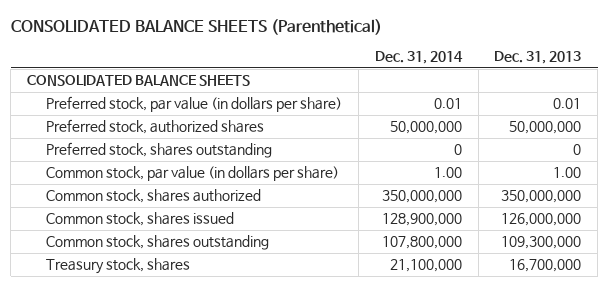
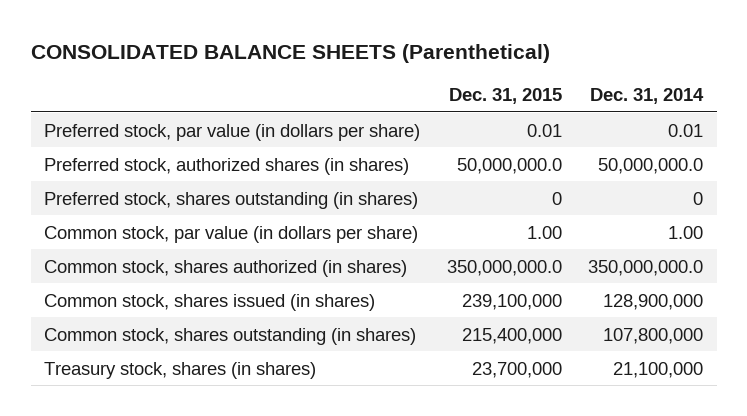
- | Dec. 31, 2014 | Dec. 31, 2013
+ | Dec. 31, 2015 | Dec. 31, 2014
- CONSOLIDATED BALANCE SHEETS
- Preferred stock, authorized shares | 50,000,000 | 50,000,000
- Preferred stock, shares outstanding | 0 | 0
+ Preferred stock, authorized shares (in shares) | 50,000,000.0 | 50,000,000.0
+ Preferred stock, shares outstanding (in shares) | 0 | 0
- Common stock, shares authorized | 350,000,000 | 350,000,000
- Common stock, shares issued | 128,900,000 | 126,000,000
- Common stock, shares outstanding | 107,800,000 | 109,300,000
- Treasury stock, shares | 21,100,000 | 16,700,000
+ Common stock, shares authorized (in shares) | 350,000,000.0 | 350,000,000.0
+ Common stock, shares issued (in shares) | 239,100,000 | 128,900,000
+ Common stock, shares outstanding (in shares) | 215,400,000 | 107,800,000
+ Treasury stock, shares (in shares) | 23,700,000 | 21,100,000

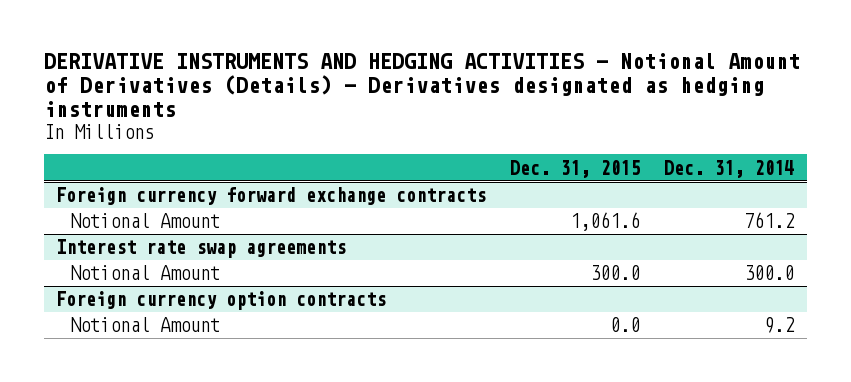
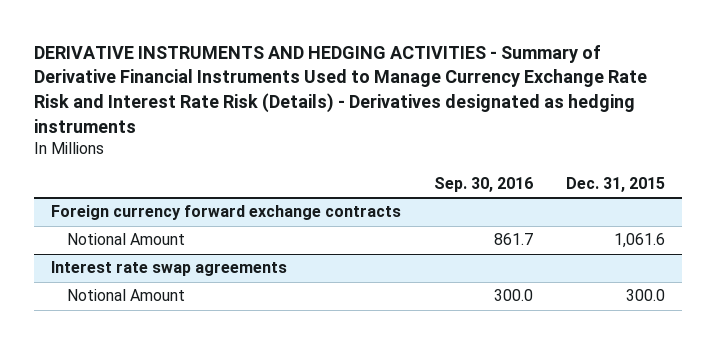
- DERIVATIVE INSTRUMENTS AND HEDGING ACTIVITIES - Notional Amount of Derivatives (Details) - Derivatives designated as hedging instruments
+ DERIVATIVE INSTRUMENTS AND HEDGING ACTIVITIES - Summary of Derivative Financial Instruments Used to Manage Currency Exchange Rate Risk and Interest Rate Risk (Details) - Derivatives designated as hedging instruments
- | Dec. 31, 2015 | Dec. 31, 2014
+ | Sep. 30, 2016 | Dec. 31, 2015
- Foreign currency option contracts
- Notional Amount | 0.0 | 9.2

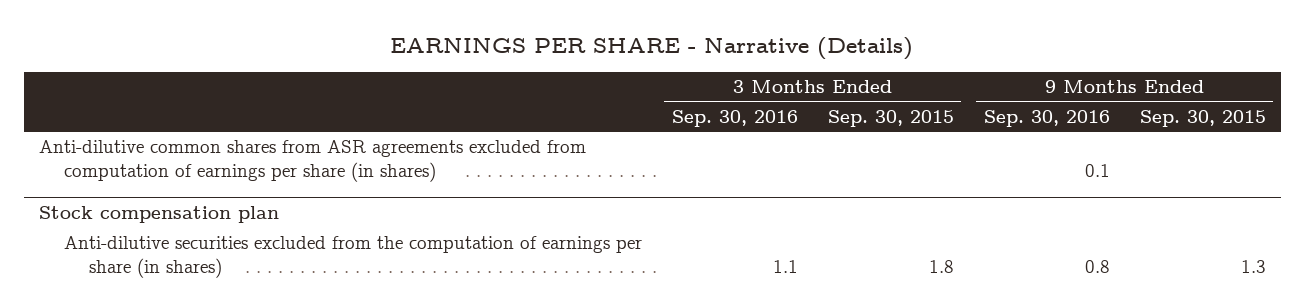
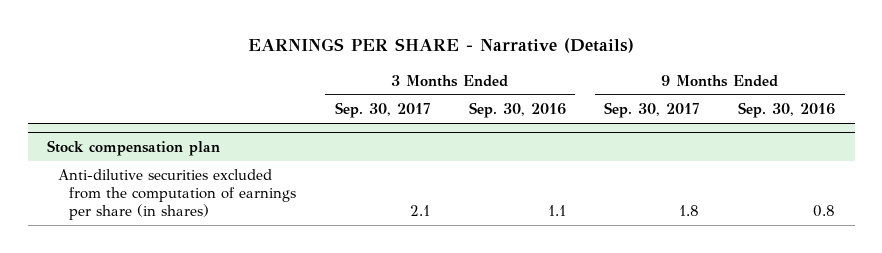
- | 3 Months Ended Sep. 30, 2016 | 3 Months Ended Sep. 30, 2015 | 9 Months Ended Sep. 30, 2016 | 9 Months Ended Sep. 30, 2015
+ | 3 Months Ended Sep. 30, 2017 | 3 Months Ended Sep. 30, 2016 | 9 Months Ended Sep. 30, 2017 | 9 Months Ended Sep. 30, 2016
- Anti-dilutive common shares from ASR agreements excluded from computation of earnings per share (in shares) | | | 0.1 |

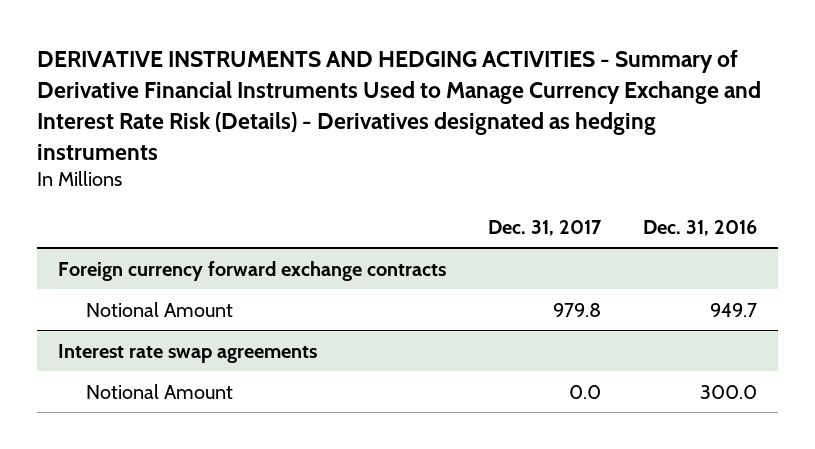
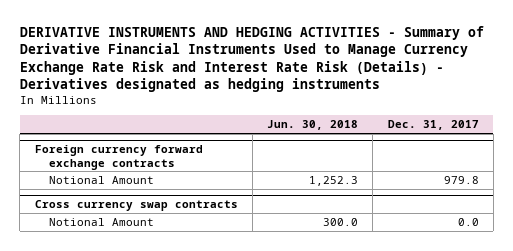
- DERIVATIVE INSTRUMENTS AND HEDGING ACTIVITIES - Summary of Derivative Financial Instruments Used to Manage Currency Exchange and Interest Rate Risk (Details) - Derivatives designated as hedging instruments
+ DERIVATIVE INSTRUMENTS AND HEDGING ACTIVITIES - Summary of Derivative Financial Instruments Used to Manage Currency Exchange Rate Risk and Interest Rate Risk (Details) - Derivatives designated as hedging instruments
- | Dec. 31, 2017 | Dec. 31, 2016
+ | Jun. 30, 2018 | Dec. 31, 2017
- Interest rate swap agreements
+ Cross currency swap contracts

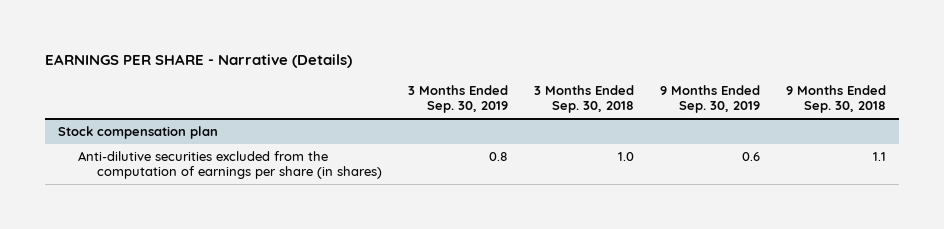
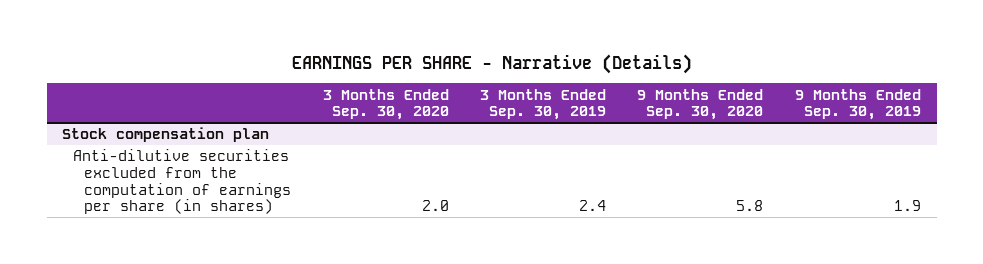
- | 3 Months Ended Sep. 30, 2019 | 3 Months Ended Sep. 30, 2018 | 9 Months Ended Sep. 30, 2019 | 9 Months Ended Sep. 30, 2018
+ | 3 Months Ended Sep. 30, 2020 | 3 Months Ended Sep. 30, 2019 | 9 Months Ended Sep. 30, 2020 | 9 Months Ended Sep. 30, 2019
@ Stock compensation plan
- Anti-dilutive securities excluded from the computation of earnings per share (in shares) | 0.8 | 1.0 | 0.6 | 1.1
+ Anti-dilutive securities excluded from the computation of earnings per share (in shares) | 2.0 | 2.4 | 5.8 | 1.9

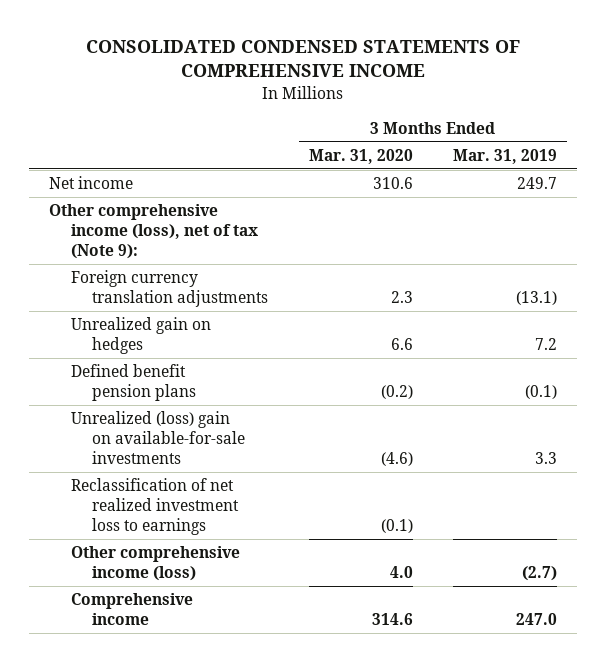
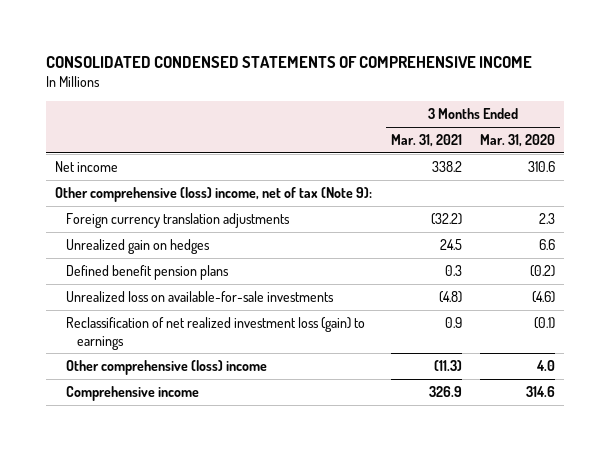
- | 3 Months Ended Mar. 31, 2020 | 3 Months Ended Mar. 31, 2019
+ | 3 Months Ended Mar. 31, 2021 | 3 Months Ended Mar. 31, 2020
- Other comprehensive income (loss), net of tax (Note 9):
+ Other comprehensive (loss) income, net of tax (Note 9):
- Unrealized (loss) gain on available-for-sale investments | (4.6) | 3.3
- Reclassification of net realized investment loss to earnings | (0.1) |
- Other comprehensive income (loss) | 4.0 | (2.7)
+ Unrealized loss on available-for-sale investments | (4.8) | (4.6)
+ Reclassification of net realized investment loss (gain) to earnings | 0.9 | (0.1)
+ Other comprehensive (loss) income | (11.3) | 4.0

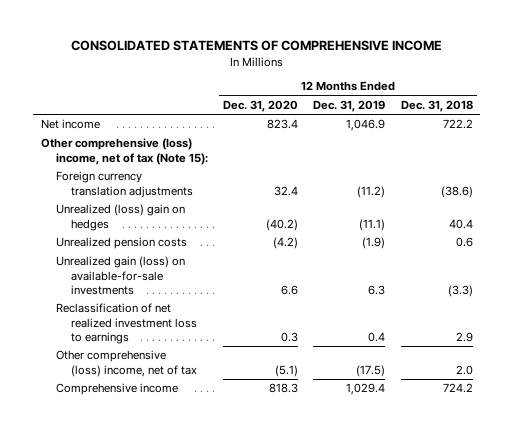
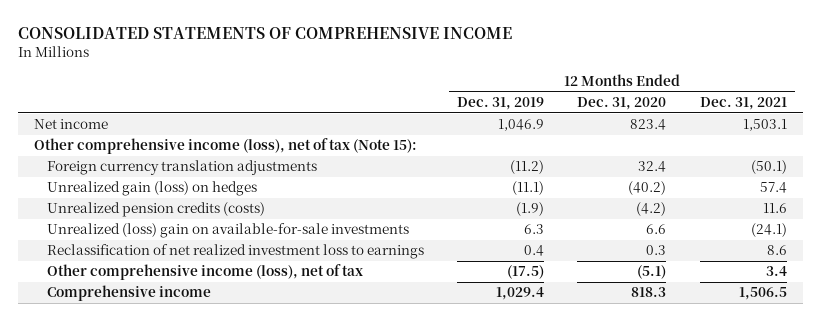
- | 12 Months Ended Dec. 31, 2020 | 12 Months Ended Dec. 31, 2019 | 12 Months Ended Dec. 31, 2018
+ | 12 Months Ended Dec. 31, 2019 | 12 Months Ended Dec. 31, 2020 | 12 Months Ended Dec. 31, 2021
- Other comprehensive (loss) income, net of tax (Note 15):
+ Other comprehensive income (loss), net of tax (Note 15):
- Unrealized (loss) gain on hedges | (40.2) | (11.1) | 40.4
- Unrealized pension costs | (4.2) | (1.9) | 0.6
- Unrealized gain (loss) on available-for-sale investments | 6.6 | 6.3 | (3.3)
+ Unrealized gain (loss) on hedges | (11.1) | (40.2) | 57.4
+ Unrealized pension credits (costs) | (1.9) | (4.2) | 11.6
+ Unrealized (loss) gain on available-for-sale investments | 6.3 | 6.6 | (24.1)
- Other comprehensive (loss) income, net of tax | (5.1) | (17.5) | 2.0
+ Other comprehensive income (loss), net of tax | (17.5) | (5.1) | 3.4

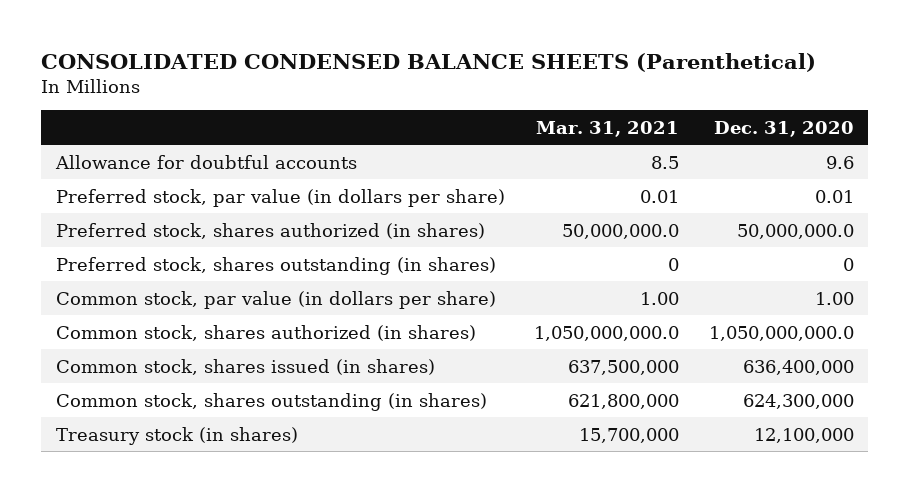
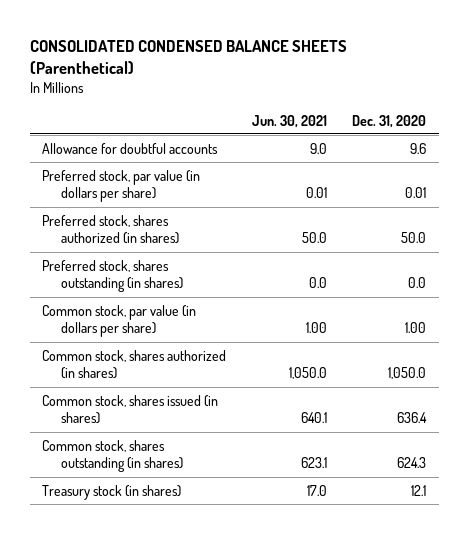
- | Mar. 31, 2021 | Dec. 31, 2020
+ | Jun. 30, 2021 | Dec. 31, 2020
- Preferred stock, shares authorized (in shares) | 50,000,000.0 | 50,000,000.0
- Preferred stock, shares outstanding (in shares) | 0 | 0
+ Preferred stock, shares authorized (in shares) | 50.0 | 50.0
+ Preferred stock, shares outstanding (in shares) | 0.0 | 0.0
- Common stock, shares authorized (in shares) | 1,050,000,000.0 | 1,050,000,000.0
- Common stock, shares issued (in shares) | 637,500,000 | 636,400,000
- Common stock, shares outstanding (in shares) | 621,800,000 | 624,300,000
- Treasury stock (in shares) | 15,700,000 | 12,100,000
+ Common stock, shares authorized (in shares) | 1,050.0 | 1,050.0
+ Common stock, shares issued (in shares) | 640.1 | 636.4
+ Common stock, shares outstanding (in shares) | 623.1 | 624.3
+ Treasury stock (in shares) | 17.0 | 12.1

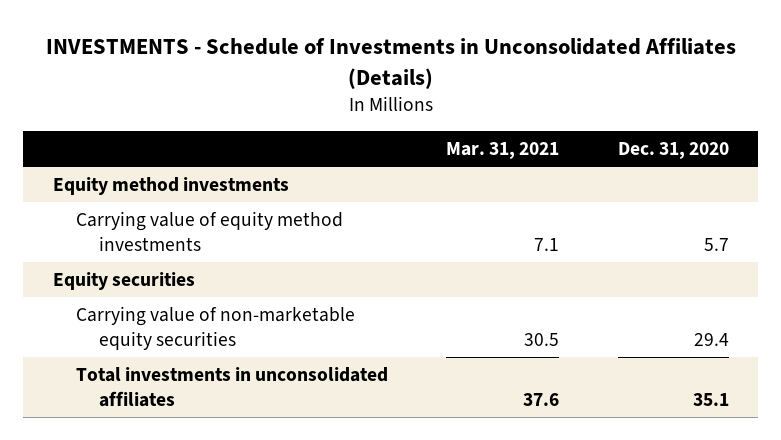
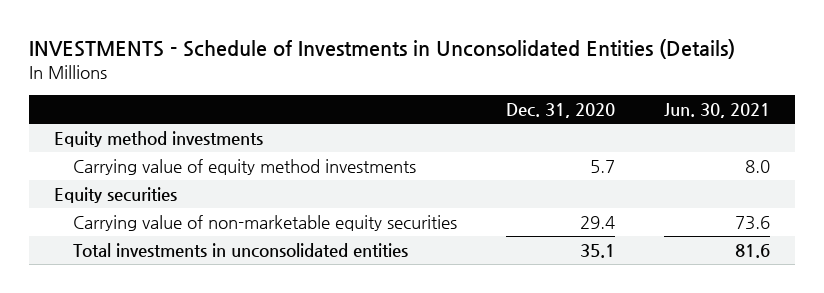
- INVESTMENTS - Schedule of Investments in Unconsolidated Affiliates (Details)
+ INVESTMENTS - Schedule of Investments in Unconsolidated Entities (Details)
- | Mar. 31, 2021 | Dec. 31, 2020
+ | Dec. 31, 2020 | Jun. 30, 2021
- Total investments in unconsolidated affiliates | 37.6 | 35.1
+ Total investments in unconsolidated entities | 35.1 | 81.6

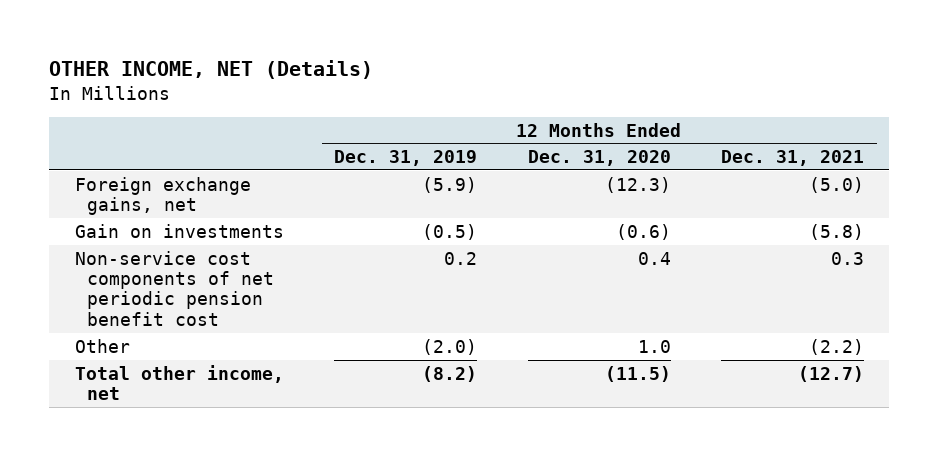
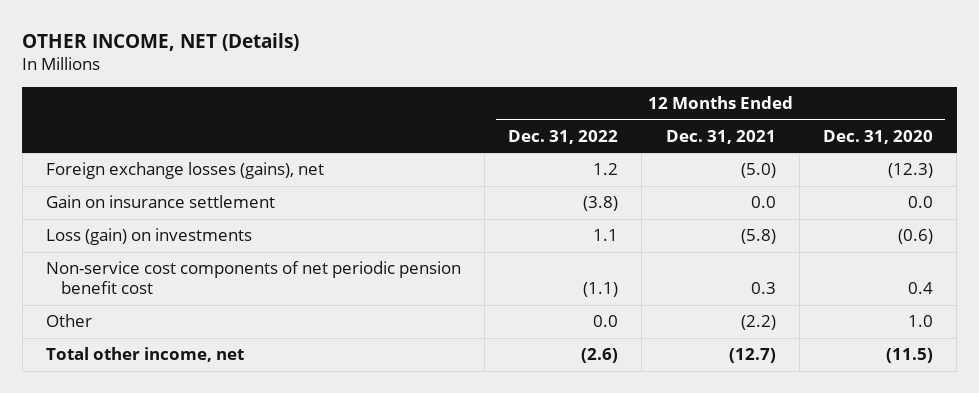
- | 12 Months Ended Dec. 31, 2019 | 12 Months Ended Dec. 31, 2020 | 12 Months Ended Dec. 31, 2021
+ | 12 Months Ended Dec. 31, 2022 | 12 Months Ended Dec. 31, 2021 | 12 Months Ended Dec. 31, 2020
- Foreign exchange gains, net | (5.9) | (12.3) | (5.0)
- Gain on investments | (0.5) | (0.6) | (5.8)
+ Foreign exchange losses (gains), net | 1.2 | (5.0) | (12.3)
+ Gain on insurance settlement | (3.8) | 0.0 | 0.0
+ Loss (gain) on investments | 1.1 | (5.8) | (0.6)

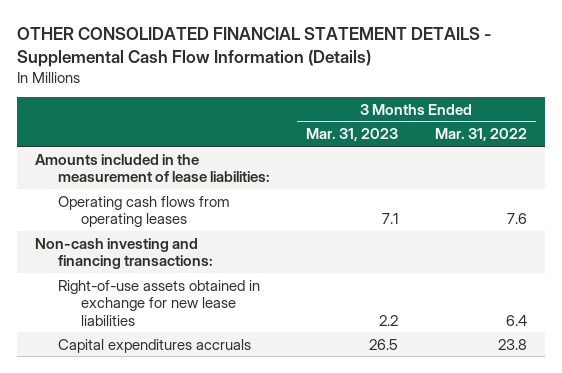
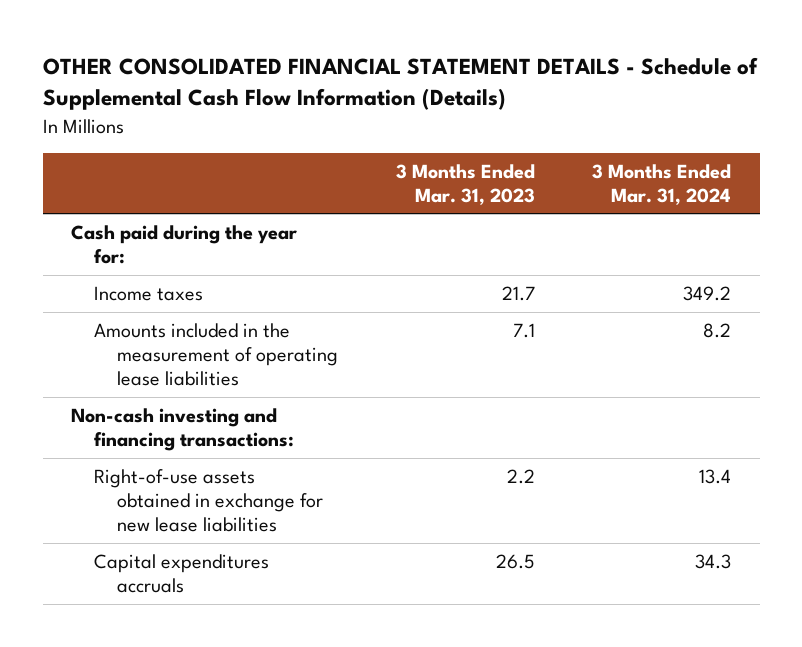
- OTHER CONSOLIDATED FINANCIAL STATEMENT DETAILS - Supplemental Cash Flow Information (Details)
+ OTHER CONSOLIDATED FINANCIAL STATEMENT DETAILS - Schedule of Supplemental Cash Flow Information (Details)
- | 3 Months Ended Mar. 31, 2023 | 3 Months Ended Mar. 31, 2022
+ | 3 Months Ended Mar. 31, 2023 | 3 Months Ended Mar. 31, 2024
- Amounts included in the measurement of lease liabilities:
- Operating cash flows from operating leases | 7.1 | 7.6
+ Cash paid during the year for:
+ Income taxes | 21.7 | 349.2
+ Amounts included in the measurement of operating lease liabilities | 7.1 | 8.2

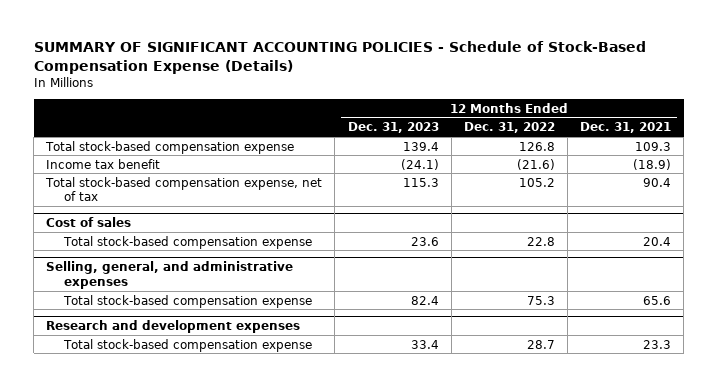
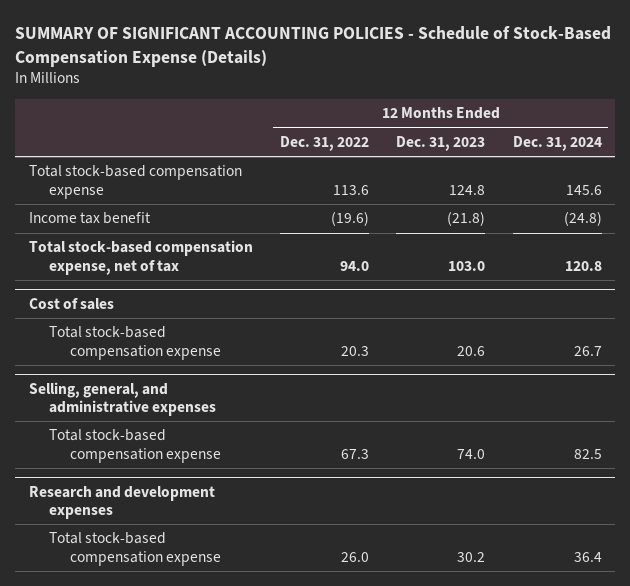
- | 12 Months Ended Dec. 31, 2023 | 12 Months Ended Dec. 31, 2022 | 12 Months Ended Dec. 31, 2021
+ | 12 Months Ended Dec. 31, 2022 | 12 Months Ended Dec. 31, 2023 | 12 Months Ended Dec. 31, 2024
- Total stock-based compensation expense | 139.4 | 126.8 | 109.3
- Income tax benefit | (24.1) | (21.6) | (18.9)
- Total stock-based compensation expense, net of tax | 115.3 | 105.2 | 90.4
+ Total stock-based compensation expense | 113.6 | 124.8 | 145.6
+ Income tax benefit | (19.6) | (21.8) | (24.8)
+ Total stock-based compensation expense, net of tax | 94.0 | 103.0 | 120.8
@ Cost of sales
- Total stock-based compensation expense | 23.6 | 22.8 | 20.4
+ Total stock-based compensation expense | 20.3 | 20.6 | 26.7
@ Selling, general, and administrative expenses
- Total stock-based compensation expense | 82.4 | 75.3 | 65.6
+ Total stock-based compensation expense | 67.3 | 74.0 | 82.5
@ Research and development expenses
- Total stock-based compensation expense | 33.4 | 28.7 | 23.3
+ Total stock-based compensation expense | 26.0 | 30.2 | 36.4

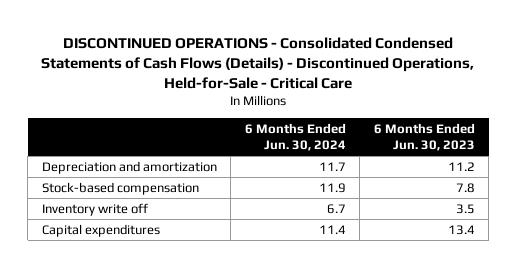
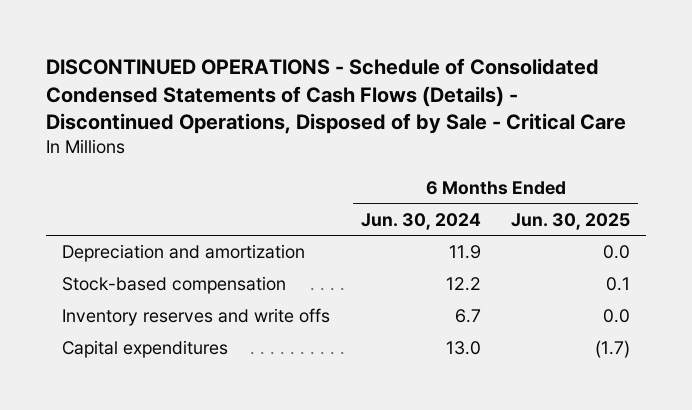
- DISCONTINUED OPERATIONS - Consolidated Condensed Statements of Cash Flows (Details) - Discontinued Operations, Held-for-Sale - Critical Care
+ DISCONTINUED OPERATIONS - Schedule of Consolidated Condensed Statements of Cash Flows (Details) - Discontinued Operations, Disposed of by Sale - Critical Care
- | 6 Months Ended Jun. 30, 2024 | 6 Months Ended Jun. 30, 2023
+ | 6 Months Ended Jun. 30, 2024 | 6 Months Ended Jun. 30, 2025
- Depreciation and amortization | 11.7 | 11.2
- Stock-based compensation | 11.9 | 7.8
- Inventory write off | 6.7 | 3.5
- Capital expenditures | 11.4 | 13.4
+ Depreciation and amortization | 11.9 | 0.0
+ Stock-based compensation | 12.2 | 0.1
+ Inventory reserves and write offs | 6.7 | 0.0
+ Capital expenditures | 13.0 | (1.7)

